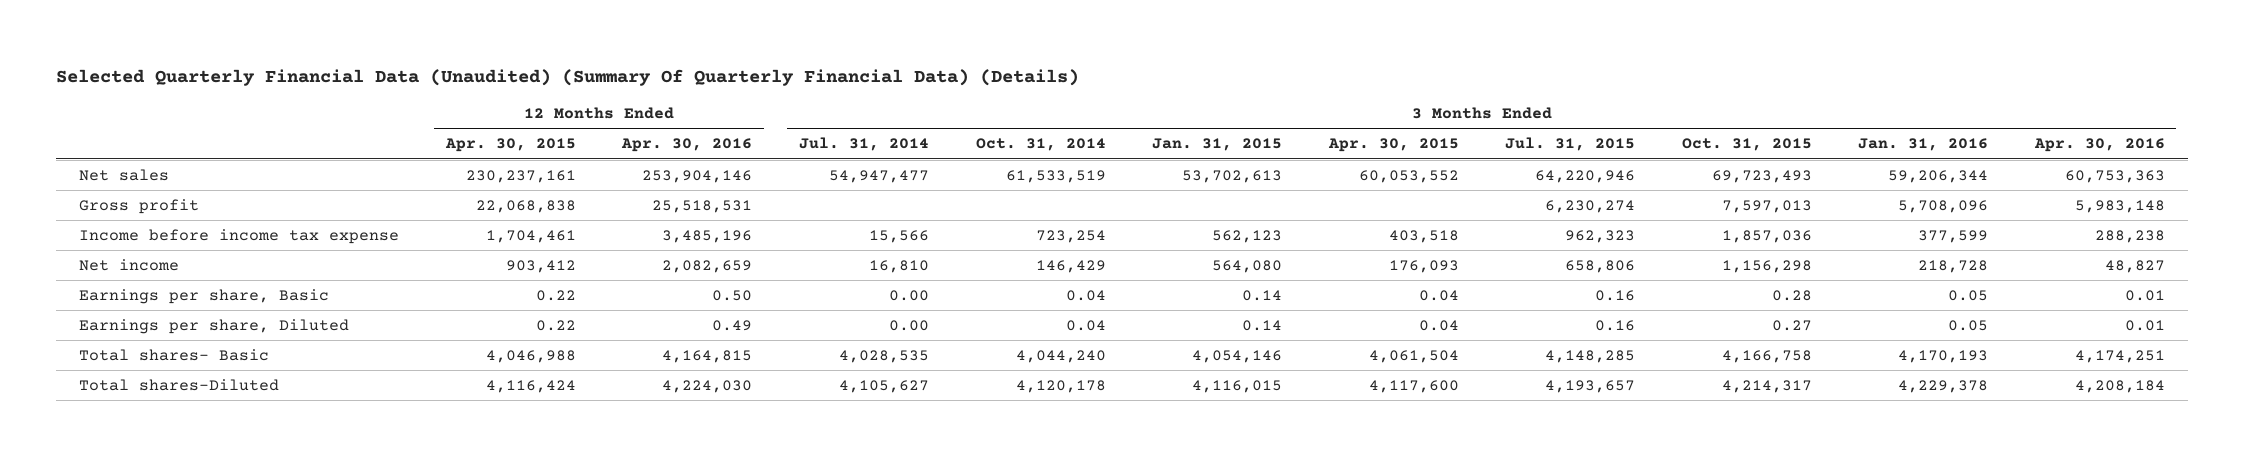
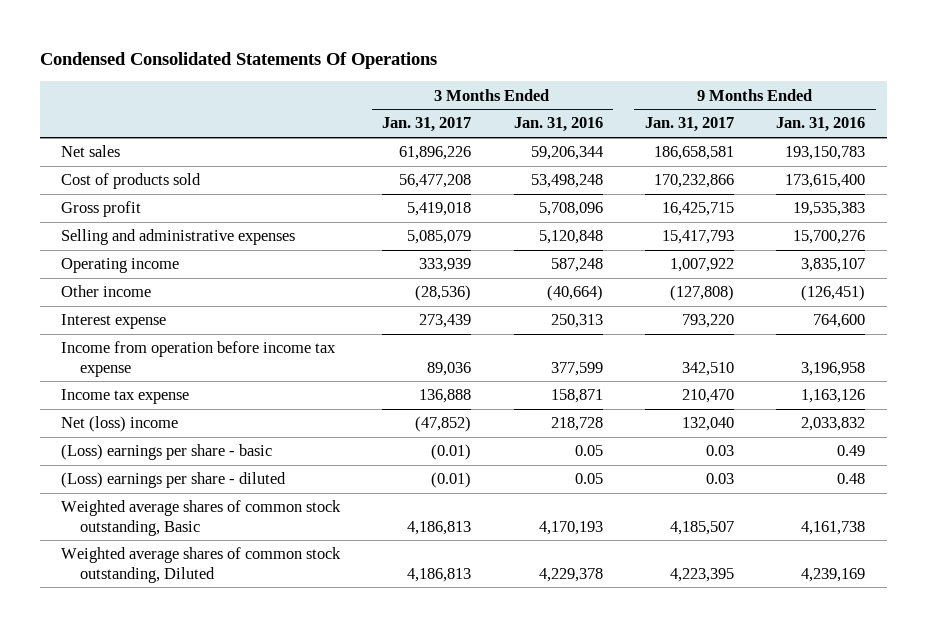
- Selected Quarterly Financial Data (Unaudited) (Summary Of Quarterly Financial Data) (Details)
+ Condensed Consolidated Statements Of Operations
- | 12 Months Ended Apr. 30, 2015 | 12 Months Ended Apr. 30, 2016 | 3 Months Ended Jul. 31, 2014 | 3 Months Ended Oct. 31, 2014 | 3 Months Ended Jan. 31, 2015 | 3 Months Ended Apr. 30, 2015 | 3 Months Ended Jul. 31, 2015 | 3 Months Ended Oct. 31, 2015 | 3 Months Ended Jan. 31, 2016 | 3 Months Ended Apr. 30, 2016
+ | 3 Months Ended Jan. 31, 2017 | 3 Months Ended Jan. 31, 2016 | 9 Months Ended Jan. 31, 2017 | 9 Months Ended Jan. 31, 2016
+ Cost of products sold | 56,477,208 | 53,498,248 | 170,232,866 | 173,615,400
- Income before income tax expense | 1,704,461 | 3,485,196 | 15,566 | 723,254 | 562,123 | 403,518 | 962,323 | 1,857,036 | 377,599 | 288,238
- Net income | 903,412 | 2,082,659 | 16,810 | 146,429 | 564,080 | 176,093 | 658,806 | 1,156,298 | 218,728 | 48,827
- Earnings per share, Basic | 0.22 | 0.50 | 0.00 | 0.04 | 0.14 | 0.04 | 0.16 | 0.28 | 0.05 | 0.01
- Earnings per share, Diluted | 0.22 | 0.49 | 0.00 | 0.04 | 0.14 | 0.04 | 0.16 | 0.27 | 0.05 | 0.01
- Total shares- Basic | 4,046,988 | 4,164,815 | 4,028,535 | 4,044,240 | 4,054,146 | 4,061,504 | 4,148,285 | 4,166,758 | 4,170,193 | 4,174,251
- Total shares-Diluted | 4,116,424 | 4,224,030 | 4,105,627 | 4,120,178 | 4,116,015 | 4,117,600 | 4,193,657 | 4,214,317 | 4,229,378 | 4,208,184
+ Selling and administrative expenses | 5,085,079 | 5,120,848 | 15,417,793 | 15,700,276
+ Operating income | 333,939 | 587,248 | 1,007,922 | 3,835,107
+ Other income | (28,536) | (40,664) | (127,808) | (126,451)
+ Interest expense | 273,439 | 250,313 | 793,220 | 764,600
+ Income from operation before income tax expense | 89,036 | 377,599 | 342,510 | 3,196,958
+ Income tax expense | 136,888 | 158,871 | 210,470 | 1,163,126
+ Net (loss) income | (47,852) | 218,728 | 132,040 | 2,033,832
+ (Loss) earnings per share - basic | (0.01) | 0.05 | 0.03 | 0.49
+ (Loss) earnings per share - diluted | (0.01) | 0.05 | 0.03 | 0.48
+ Weighted average shares of common stock outstanding, Basic | 4,186,813 | 4,170,193 | 4,185,507 | 4,161,738
+ Weighted average shares of common stock outstanding, Diluted | 4,186,813 | 4,229,378 | 4,223,395 | 4,239,169

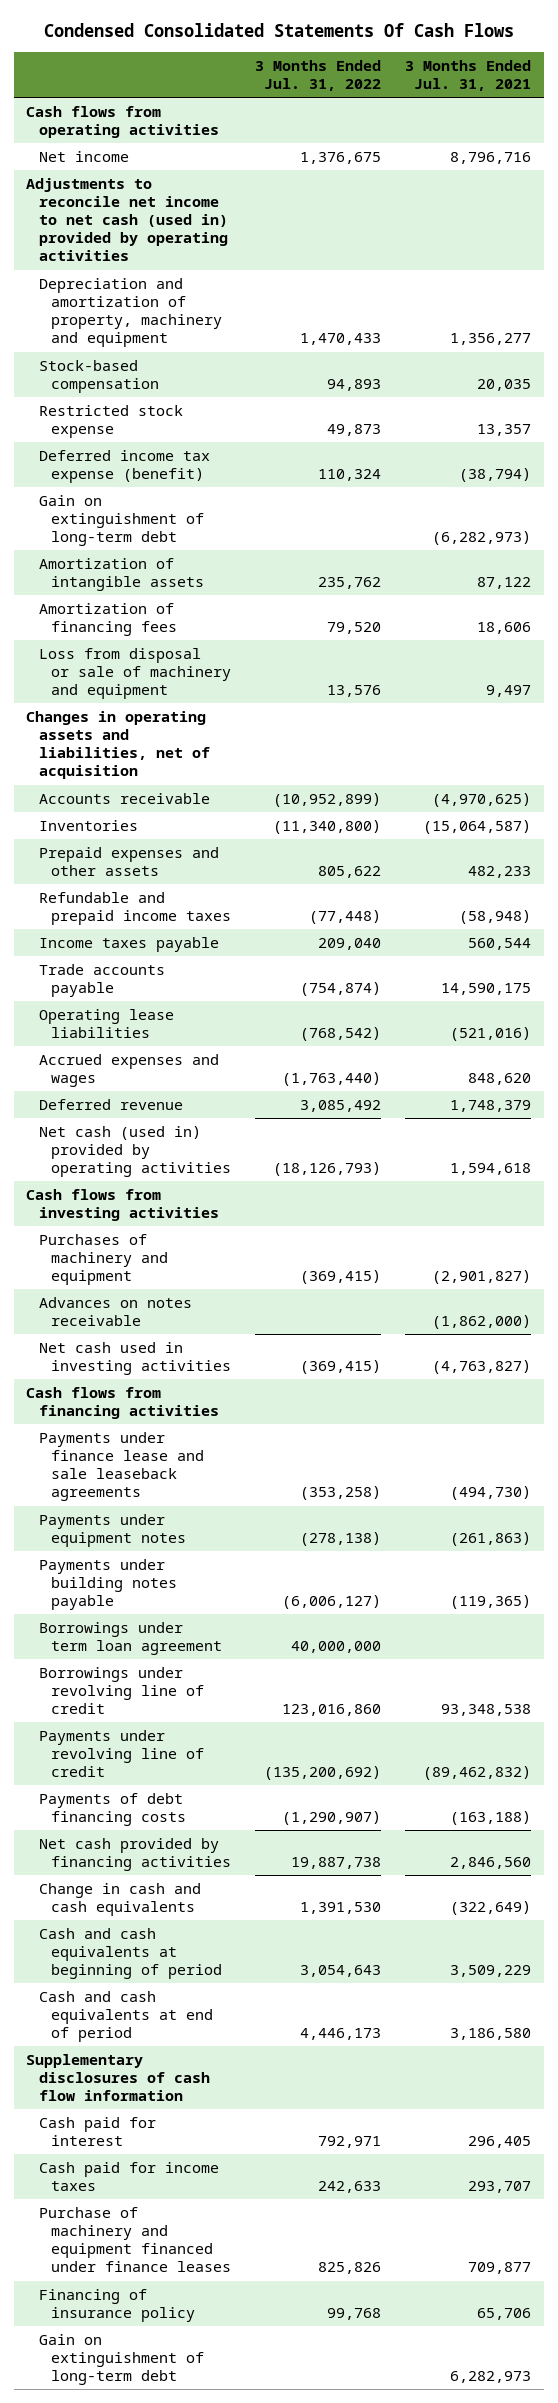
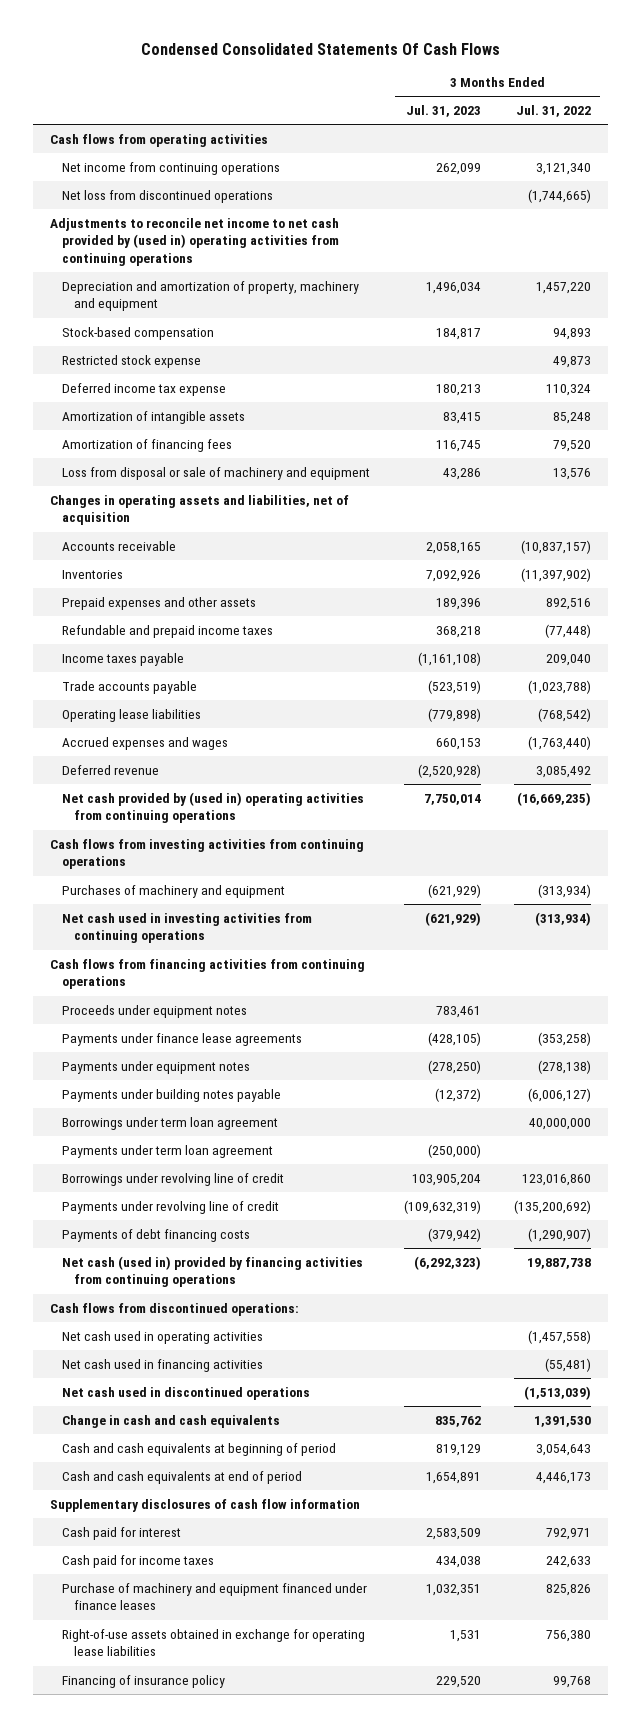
- | 3 Months Ended Jul. 31, 2022 | 3 Months Ended Jul. 31, 2021
+ | 3 Months Ended Jul. 31, 2023 | 3 Months Ended Jul. 31, 2022
- Net income | 1,376,675 | 8,796,716
- Adjustments to reconcile net income to net cash (used in) provided by operating activities
- Depreciation and amortization of property, machinery and equipment | 1,470,433 | 1,356,277
+ Net income from continuing operations | 262,099 | 3,121,340
+ Net loss from discontinued operations | | (1,744,665)
+ Adjustments to reconcile net income to net cash provided by (used in) operating activities from continuing operations
+ Depreciation and amortization of property, machinery and equipment | 1,496,034 | 1,457,220
- Deferred income tax expense (benefit) | 110,324 | (38,794)
- Gain on extinguishment of long-term debt | | (6,282,973)
- Amortization of intangible assets | 235,762 | 87,122
+ Deferred income tax expense | 180,213 | 110,324
+ Amortization of intangible assets | 83,415 | 85,248
- Accounts receivable | (10,952,899) | (4,970,625)
- Inventories | (11,340,800) | (15,064,587)
- Prepaid expenses and other assets | 805,622 | 482,233
+ Accounts receivable | 2,058,165 | (10,837,157)
+ Inventories | 7,092,926 | (11,397,902)
+ Prepaid expenses and other assets | 189,396 | 892,516
- Trade accounts payable | (754,874) | 14,590,175
+ Trade accounts payable | (523,519) | (1,023,788)
- Net cash (used in) provided by operating activities | (18,126,793) | 1,594,618
- Cash flows from investing activities
- Purchases of machinery and equipment | (369,415) | (2,901,827)
- Advances on notes receivable | | (1,862,000)
- Net cash used in investing activities | (369,415) | (4,763,827)
- Cash flows from financing activities
- Payments under finance lease and sale leaseback agreements | (353,258) | (494,730)
+ Net cash provided by (used in) operating activities from continuing operations | 7,750,014 | (16,669,235)
+ Cash flows from investing activities from continuing operations
+ Purchases of machinery and equipment | (621,929) | (313,934)
+ Net cash used in investing activities from continuing operations | (621,929) | (313,934)
+ Cash flows from financing activities from continuing operations
+ Proceeds under equipment notes | 783,461 |
+ Payments under finance lease agreements | (428,105) | (353,258)
+ Payments under term loan agreement | (250,000) |
- Net cash provided by financing activities | 19,887,738 | 2,846,560
+ Net cash (used in) provided by financing activities from continuing operations | (6,292,323) | 19,887,738
+ Cash flows from discontinued operations:
+ Net cash used in operating activities | | (1,457,558)
+ Net cash used in financing activities | | (55,481)
+ Net cash used in discontinued operations | | (1,513,039)
+ Right-of-use assets obtained in exchange for operating lease liabilities | 1,531 | 756,380
- Gain on extinguishment of long-term debt | | 6,282,973

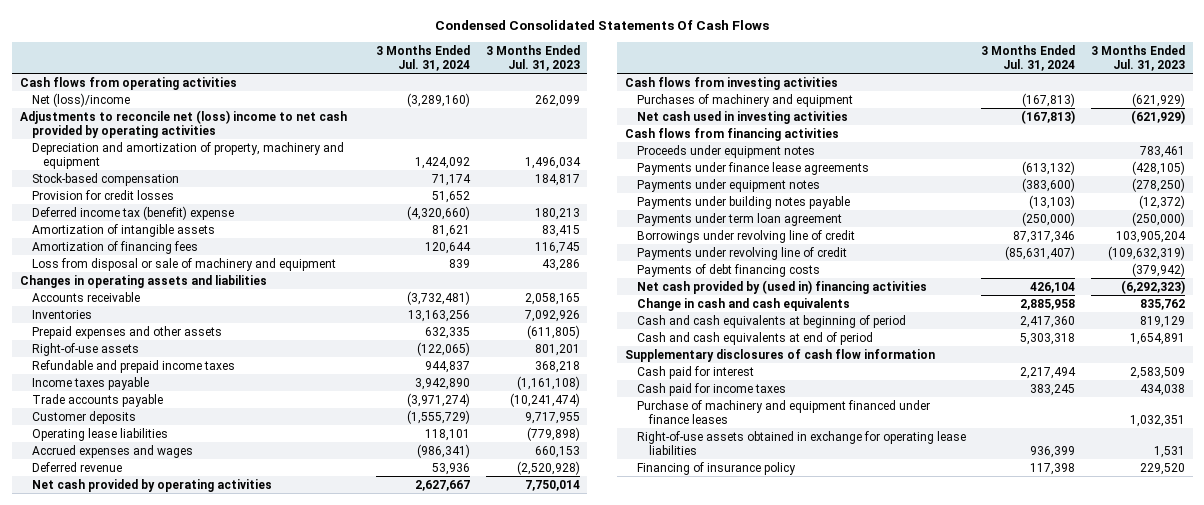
- | 3 Months Ended Jul. 31, 2023 | 3 Months Ended Jul. 31, 2022
+ | 3 Months Ended Jul. 31, 2024 | 3 Months Ended Jul. 31, 2023
- Net income from continuing operations | 262,099 | 3,121,340
- Net loss from discontinued operations | | (1,744,665)
- Adjustments to reconcile net income to net cash provided by (used in) operating activities from continuing operations
+ Net (loss)/income | (3,289,160) | 262,099
+ Adjustments to reconcile net (loss) income to net cash provided by operating activities
- Restricted stock expense | | 49,873
- Deferred income tax expense | 180,213 | 110,324
+ Provision for credit losses | 51,652 |
+ Deferred income tax (benefit) expense | (4,320,660) | 180,213
- Changes in operating assets and liabilities, net of acquisition
+ Changes in operating assets and liabilities
- Prepaid expenses and other assets | 189,396 | 892,516
+ Prepaid expenses and other assets | 632,335 | (611,805)
+ Right-of-use assets | (122,065) | 801,201
- Trade accounts payable | (523,519) | (1,023,788)
+ Trade accounts payable | (3,971,274) | (10,241,474)
+ Customer deposits | (1,555,729) | 9,717,955
- Net cash provided by (used in) operating activities from continuing operations | 7,750,014 | (16,669,235)
- Cash flows from investing activities from continuing operations
+ Net cash provided by operating activities | 2,627,667 | 7,750,014
+ Cash flows from investing activities
- Net cash used in investing activities from continuing operations | (621,929) | (313,934)
- Cash flows from financing activities from continuing operations
+ Net cash used in investing activities | (167,813) | (621,929)
+ Cash flows from financing activities
- Borrowings under term loan agreement | | 40,000,000
- Net cash (used in) provided by financing activities from continuing operations | (6,292,323) | 19,887,738
- Cash flows from discontinued operations:
- Net cash used in operating activities | | (1,457,558)
- Net cash used in financing activities | | (55,481)
- Net cash used in discontinued operations | | (1,513,039)
+ Net cash provided by (used in) financing activities | 426,104 | (6,292,323)

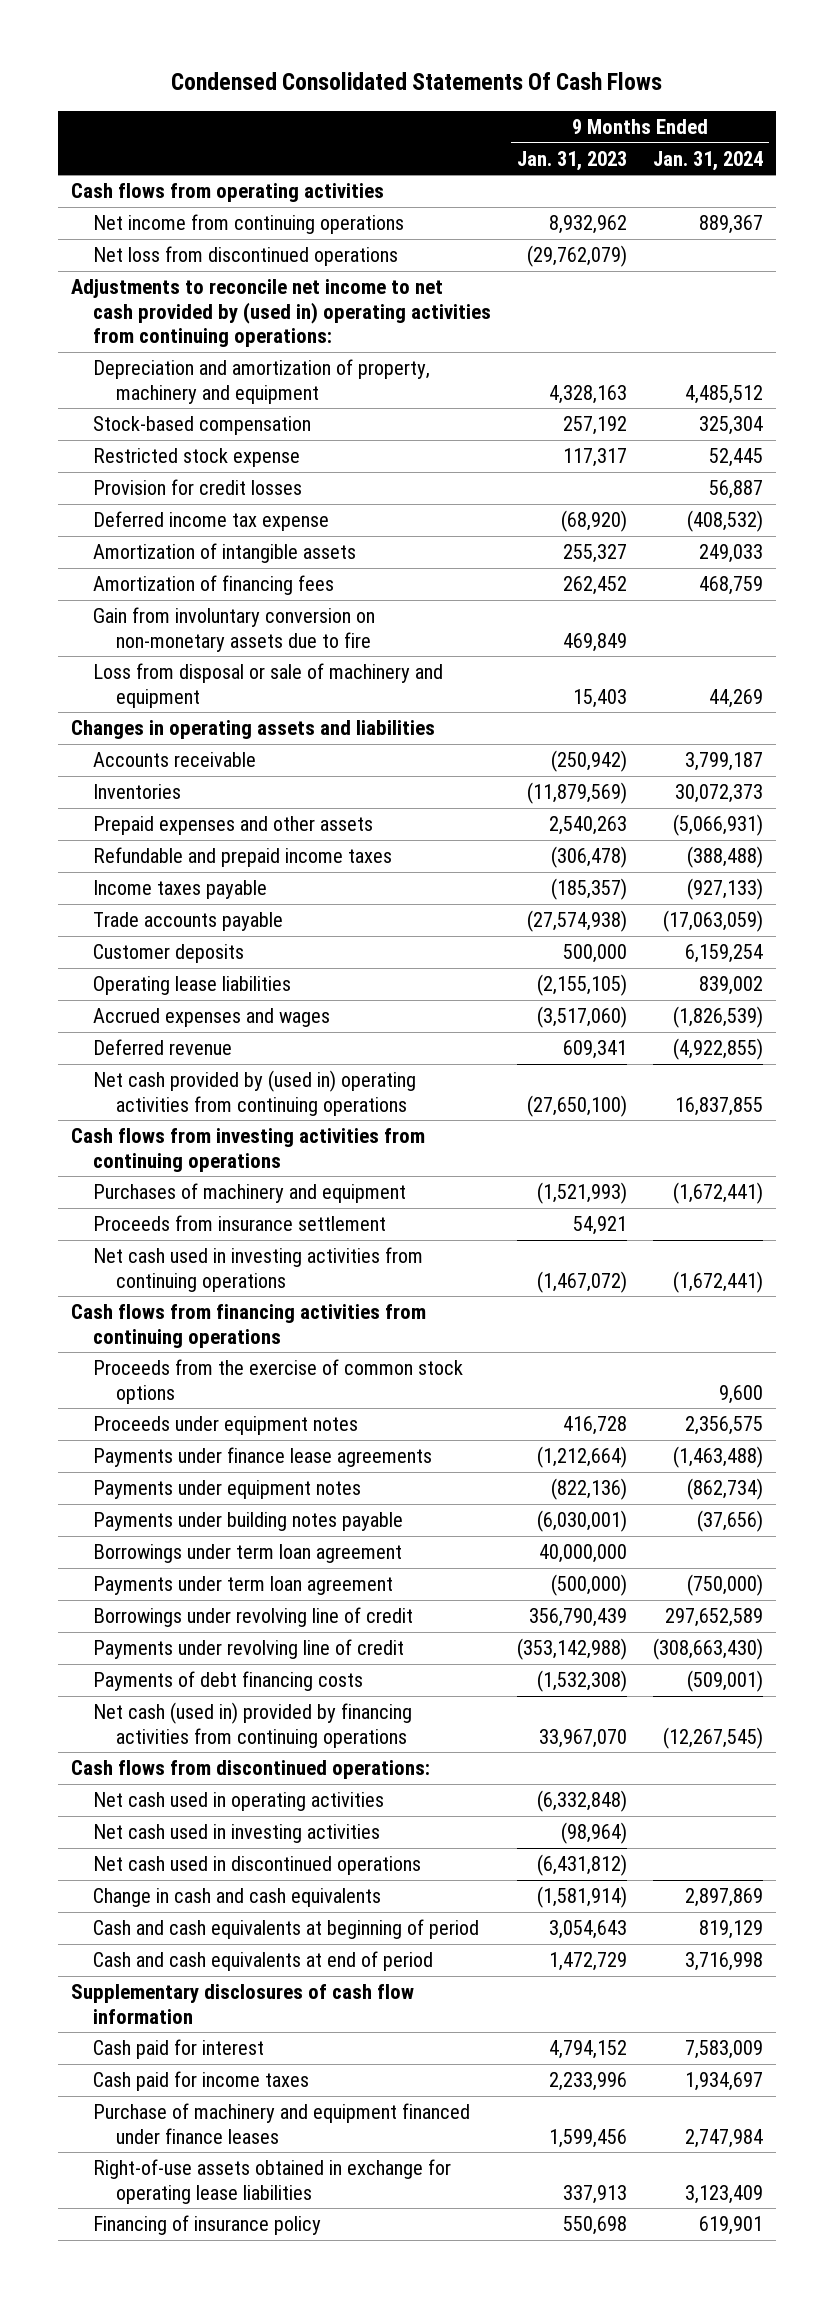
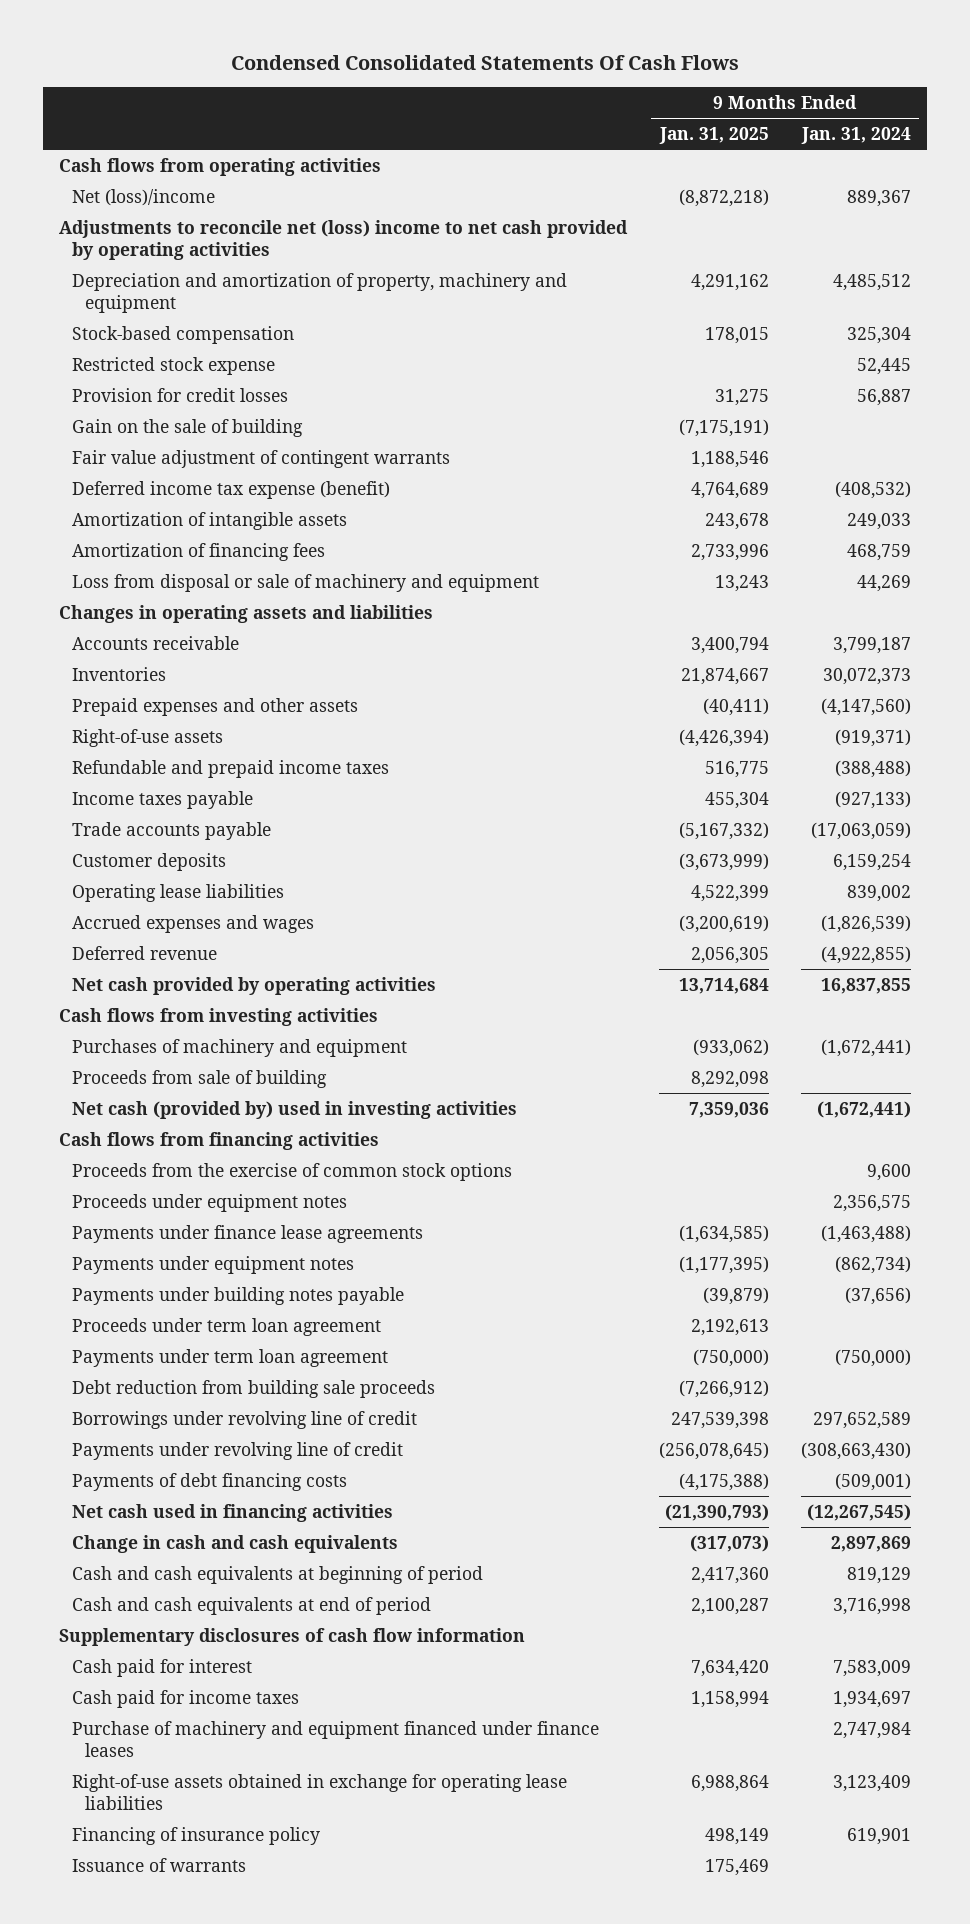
- | 9 Months Ended Jan. 31, 2023 | 9 Months Ended Jan. 31, 2024
+ | 9 Months Ended Jan. 31, 2025 | 9 Months Ended Jan. 31, 2024
- Net income from continuing operations | 8,932,962 | 889,367
- Net loss from discontinued operations | (29,762,079) |
- Adjustments to reconcile net income to net cash provided by (used in) operating activities from continuing operations:
+ Net (loss)/income | (8,872,218) | 889,367
+ Adjustments to reconcile net (loss) income to net cash provided by operating activities
- Deferred income tax expense | (68,920) | (408,532)
+ Gain on the sale of building | (7,175,191) |
+ Fair value adjustment of contingent warrants | 1,188,546 |
+ Deferred income tax expense (benefit) | 4,764,689 | (408,532)
- Gain from involuntary conversion on non-monetary assets due to fire | 469,849 |
- Prepaid expenses and other assets | 2,540,263 | (5,066,931)
+ Prepaid expenses and other assets | (40,411) | (4,147,560)
+ Right-of-use assets | (4,426,394) | (919,371)
- Net cash provided by (used in) operating activities from continuing operations | (27,650,100) | 16,837,855
- Cash flows from investing activities from continuing operations
+ Net cash provided by operating activities | 13,714,684 | 16,837,855
+ Cash flows from investing activities
- Proceeds from insurance settlement | 54,921 |
- Net cash used in investing activities from continuing operations | (1,467,072) | (1,672,441)
- Cash flows from financing activities from continuing operations
+ Proceeds from sale of building | 8,292,098 |
+ Net cash (provided by) used in investing activities | 7,359,036 | (1,672,441)
+ Cash flows from financing activities
- Borrowings under term loan agreement | 40,000,000 |
+ Proceeds under term loan agreement | 2,192,613 |
+ Debt reduction from building sale proceeds | (7,266,912) |
- Net cash (used in) provided by financing activities from continuing operations | 33,967,070 | (12,267,545)
- Cash flows from discontinued operations:
- Net cash used in operating activities | (6,332,848) |
- Net cash used in investing activities | (98,964) |
- Net cash used in discontinued operations | (6,431,812) |
+ Net cash used in financing activities | (21,390,793) | (12,267,545)
+ Issuance of warrants | 175,469 |

